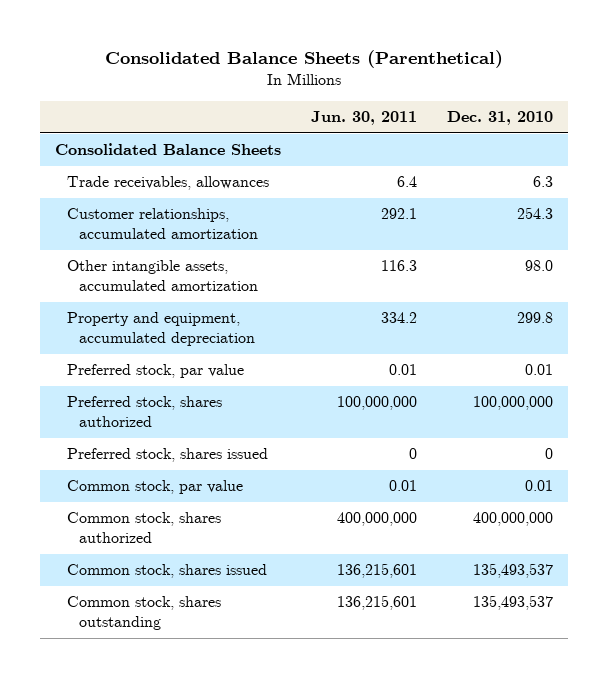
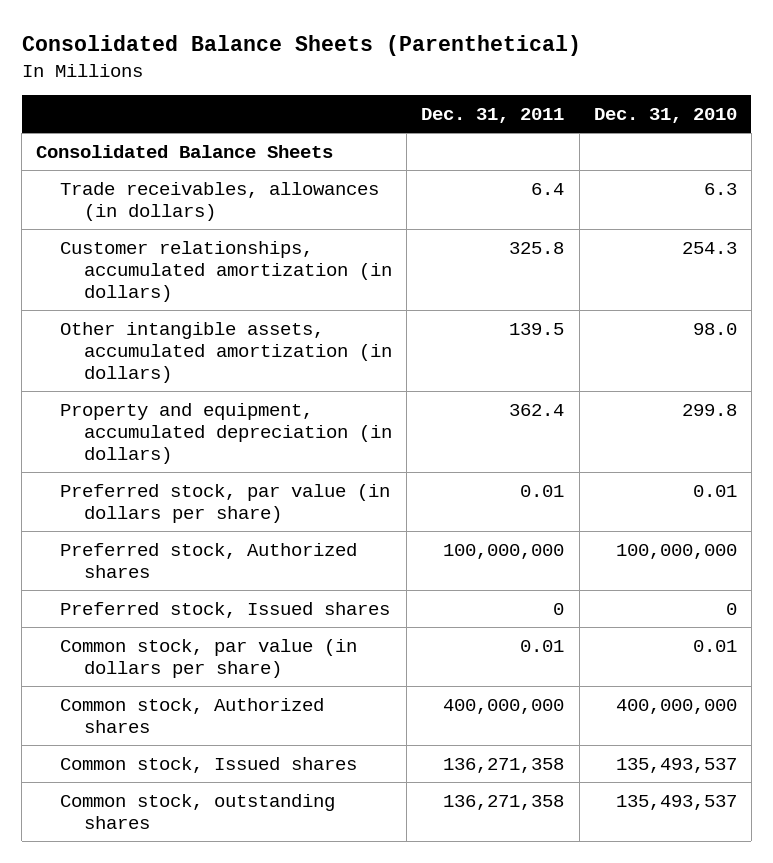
- | Jun. 30, 2011 | Dec. 31, 2010
+ | Dec. 31, 2011 | Dec. 31, 2010
- Trade receivables, allowances | 6.4 | 6.3
- Customer relationships, accumulated amortization | 292.1 | 254.3
- Other intangible assets, accumulated amortization | 116.3 | 98.0
- Property and equipment, accumulated depreciation | 334.2 | 299.8
- Preferred stock, par value | 0.01 | 0.01
- Preferred stock, shares authorized | 100,000,000 | 100,000,000
- Preferred stock, shares issued | 0 | 0
- Common stock, par value | 0.01 | 0.01
- Common stock, shares authorized | 400,000,000 | 400,000,000
- Common stock, shares issued | 136,215,601 | 135,493,537
- Common stock, shares outstanding | 136,215,601 | 135,493,537
+ Trade receivables, allowances (in dollars) | 6.4 | 6.3
+ Customer relationships, accumulated amortization (in dollars) | 325.8 | 254.3
+ Other intangible assets, accumulated amortization (in dollars) | 139.5 | 98.0
+ Property and equipment, accumulated depreciation (in dollars) | 362.4 | 299.8
+ Preferred stock, par value (in dollars per share) | 0.01 | 0.01
+ Preferred stock, Authorized shares | 100,000,000 | 100,000,000
+ Preferred stock, Issued shares | 0 | 0
+ Common stock, par value (in dollars per share) | 0.01 | 0.01
+ Common stock, Authorized shares | 400,000,000 | 400,000,000
+ Common stock, Issued shares | 136,271,358 | 135,493,537
+ Common stock, outstanding shares | 136,271,358 | 135,493,537

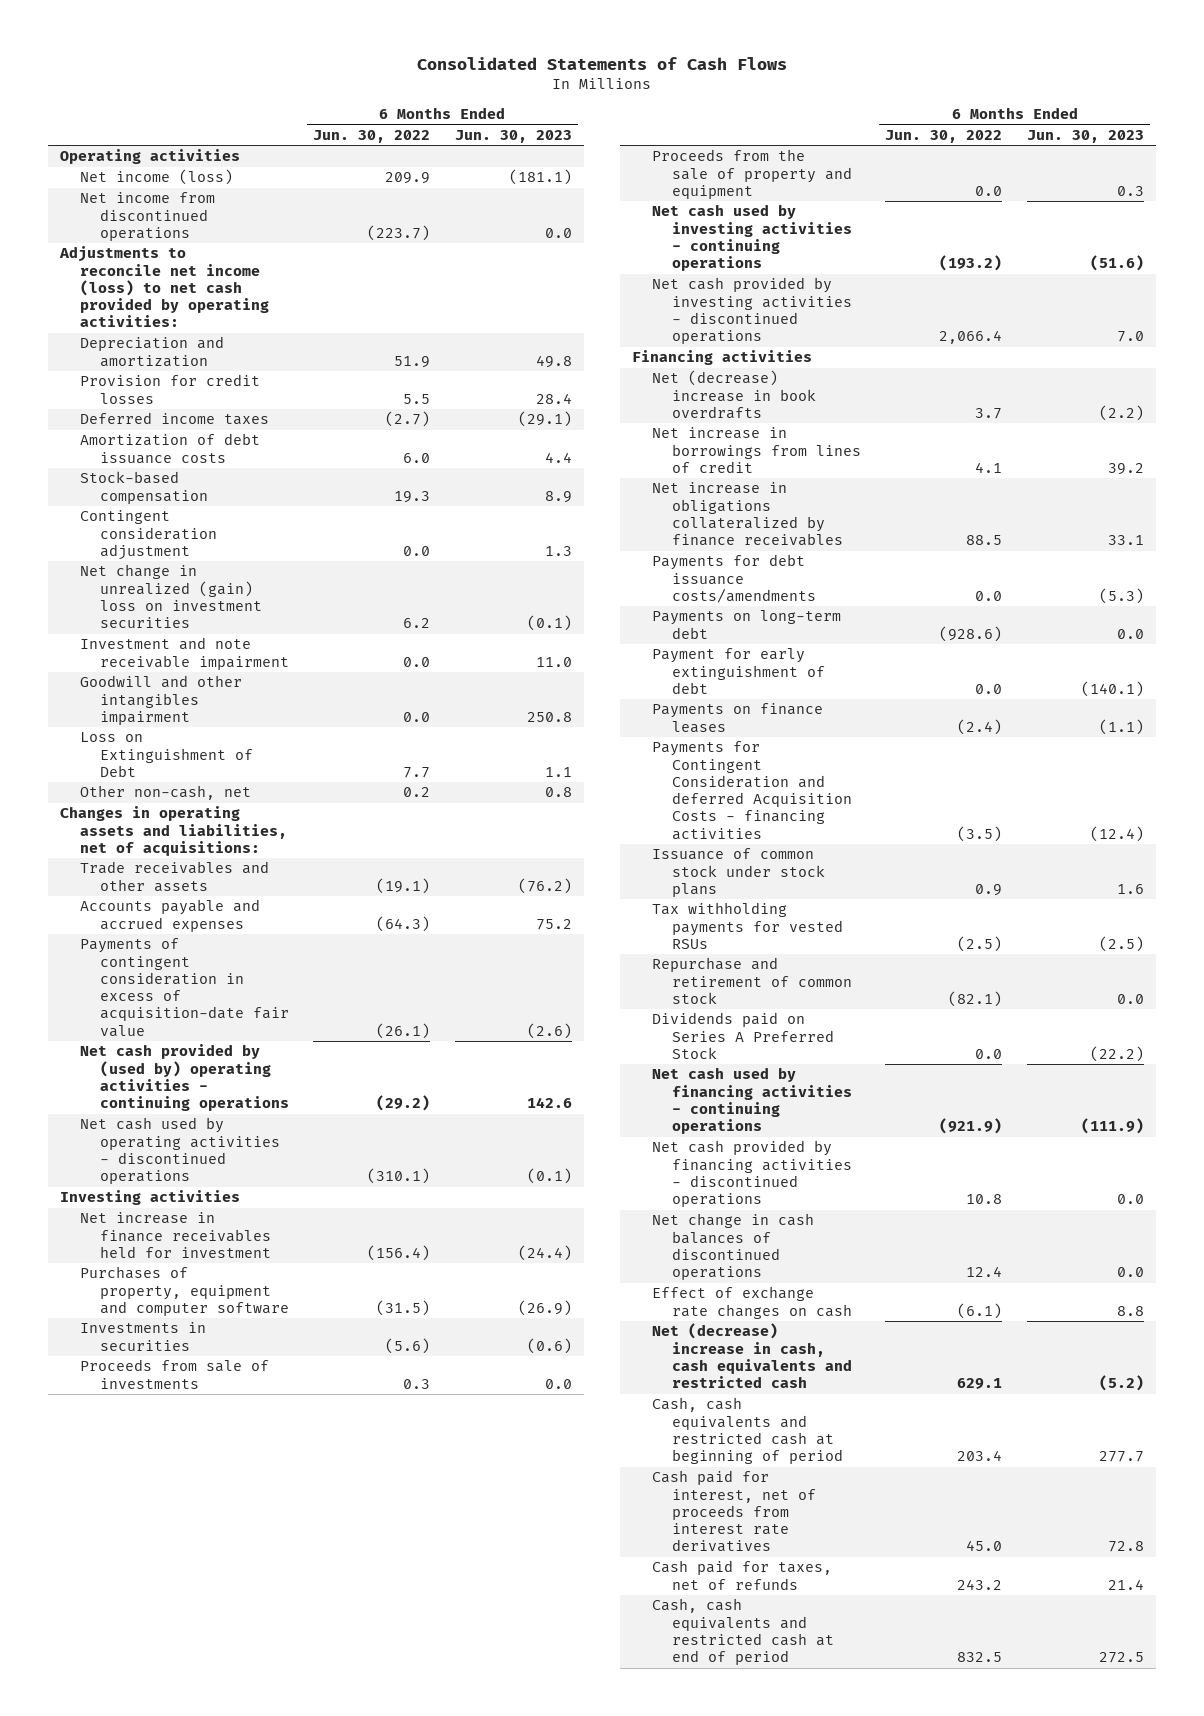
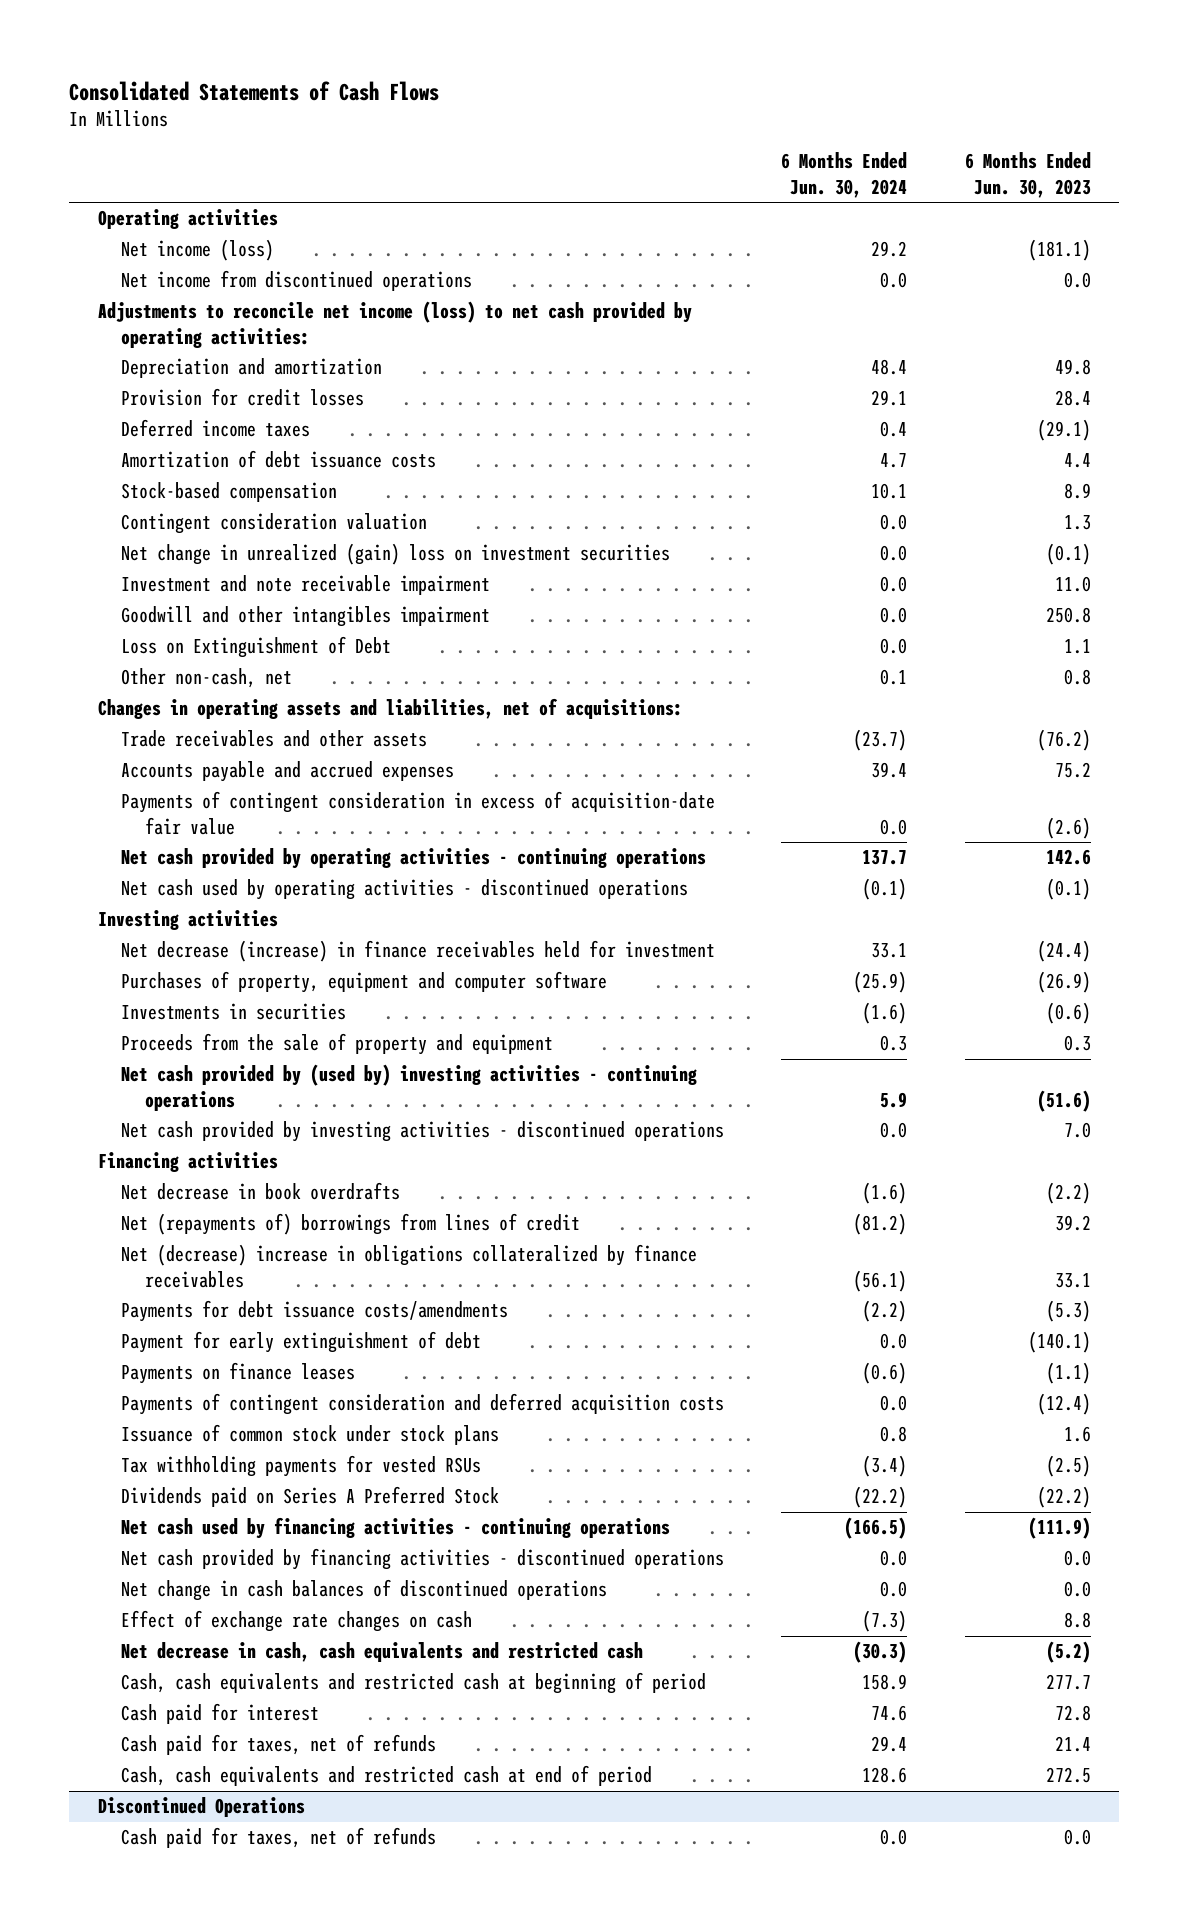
- | 6 Months Ended Jun. 30, 2022 | 6 Months Ended Jun. 30, 2023
+ | 6 Months Ended Jun. 30, 2024 | 6 Months Ended Jun. 30, 2023
- Contingent consideration adjustment | 0.0 | 1.3
+ Contingent consideration valuation | 0.0 | 1.3
- Net cash provided by (used by) operating activities - continuing operations | (29.2) | 142.6
+ Net cash provided by operating activities - continuing operations | 137.7 | 142.6
- Net increase in finance receivables held for investment | (156.4) | (24.4)
+ Net decrease (increase) in finance receivables held for investment | 33.1 | (24.4)
- Proceeds from sale of investments | 0.3 | 0.0
- Net cash used by investing activities - continuing operations | (193.2) | (51.6)
+ Net cash provided by (used by) investing activities - continuing operations | 5.9 | (51.6)
- Net (decrease) increase in book overdrafts | 3.7 | (2.2)
- Net increase in borrowings from lines of credit | 4.1 | 39.2
- Net increase in obligations collateralized by finance receivables | 88.5 | 33.1
+ Net decrease in book overdrafts | (1.6) | (2.2)
+ Net (repayments of) borrowings from lines of credit | (81.2) | 39.2
+ Net (decrease) increase in obligations collateralized by finance receivables | (56.1) | 33.1
- Payments on long-term debt | (928.6) | 0.0
- Payments for Contingent Consideration and deferred Acquisition Costs - financing activities | (3.5) | (12.4)
+ Payments of contingent consideration and deferred acquisition costs | 0.0 | (12.4)
- Repurchase and retirement of common stock | (82.1) | 0.0
- Net (decrease) increase in cash, cash equivalents and restricted cash | 629.1 | (5.2)
+ Net decrease in cash, cash equivalents and restricted cash | (30.3) | (5.2)
- Cash paid for interest, net of proceeds from interest rate derivatives | 45.0 | 72.8
+ Cash paid for interest | 74.6 | 72.8
+ Discontinued Operations
+ Cash paid for taxes, net of refunds | 0.0 | 0.0

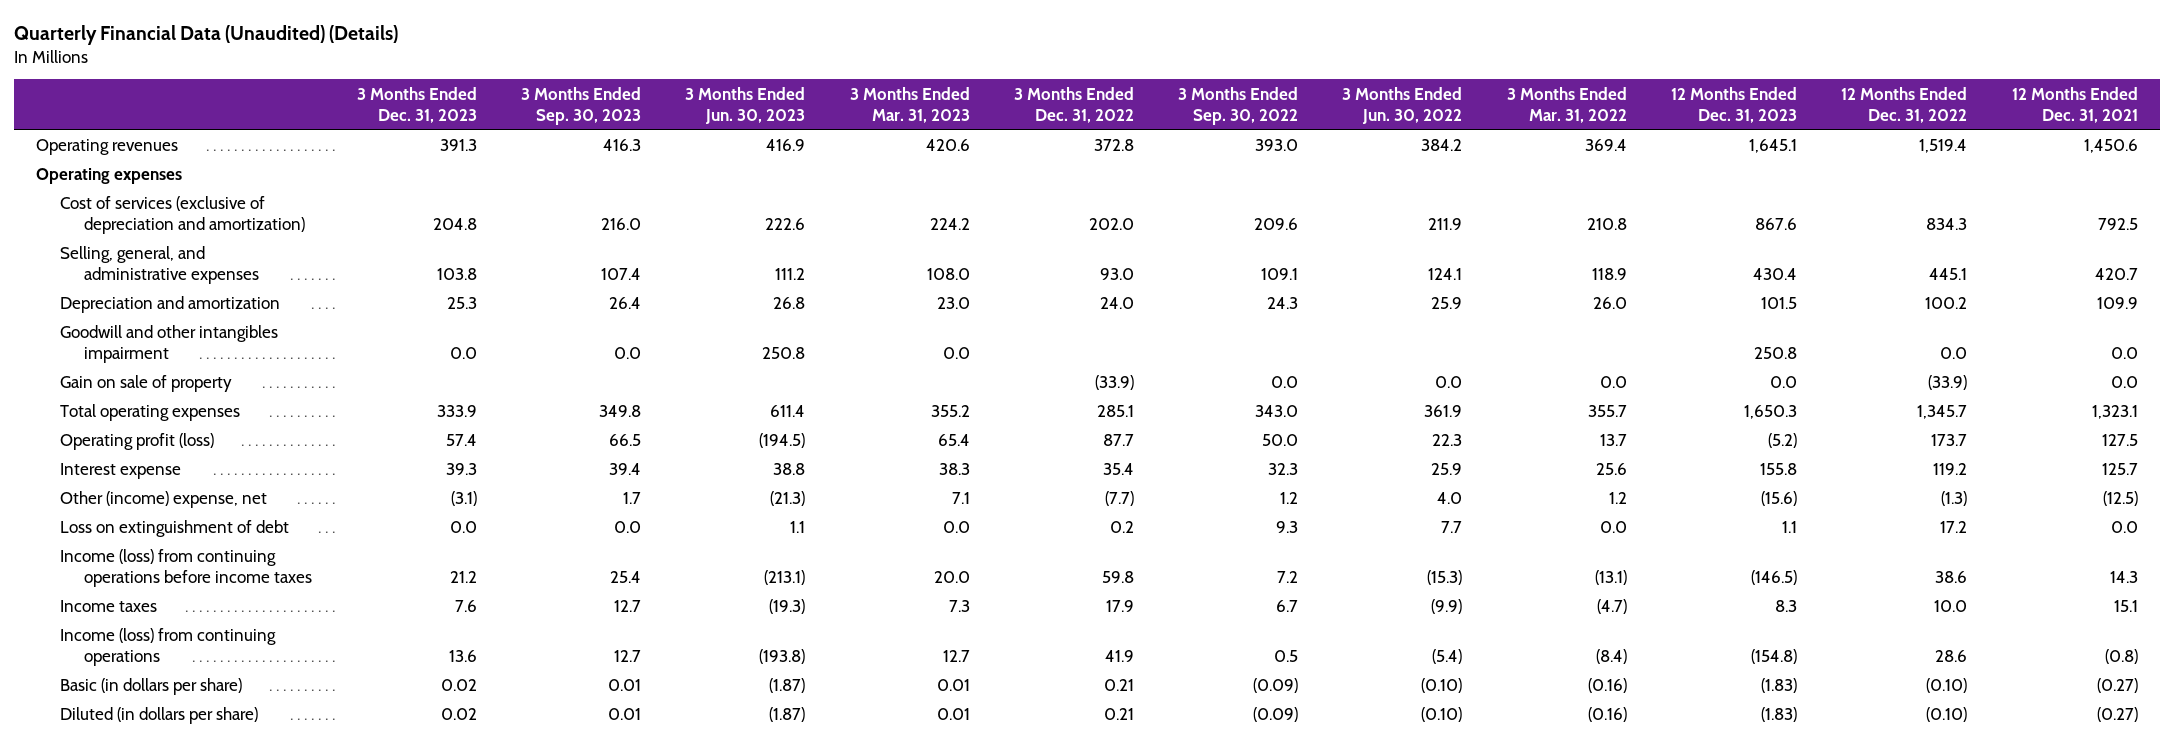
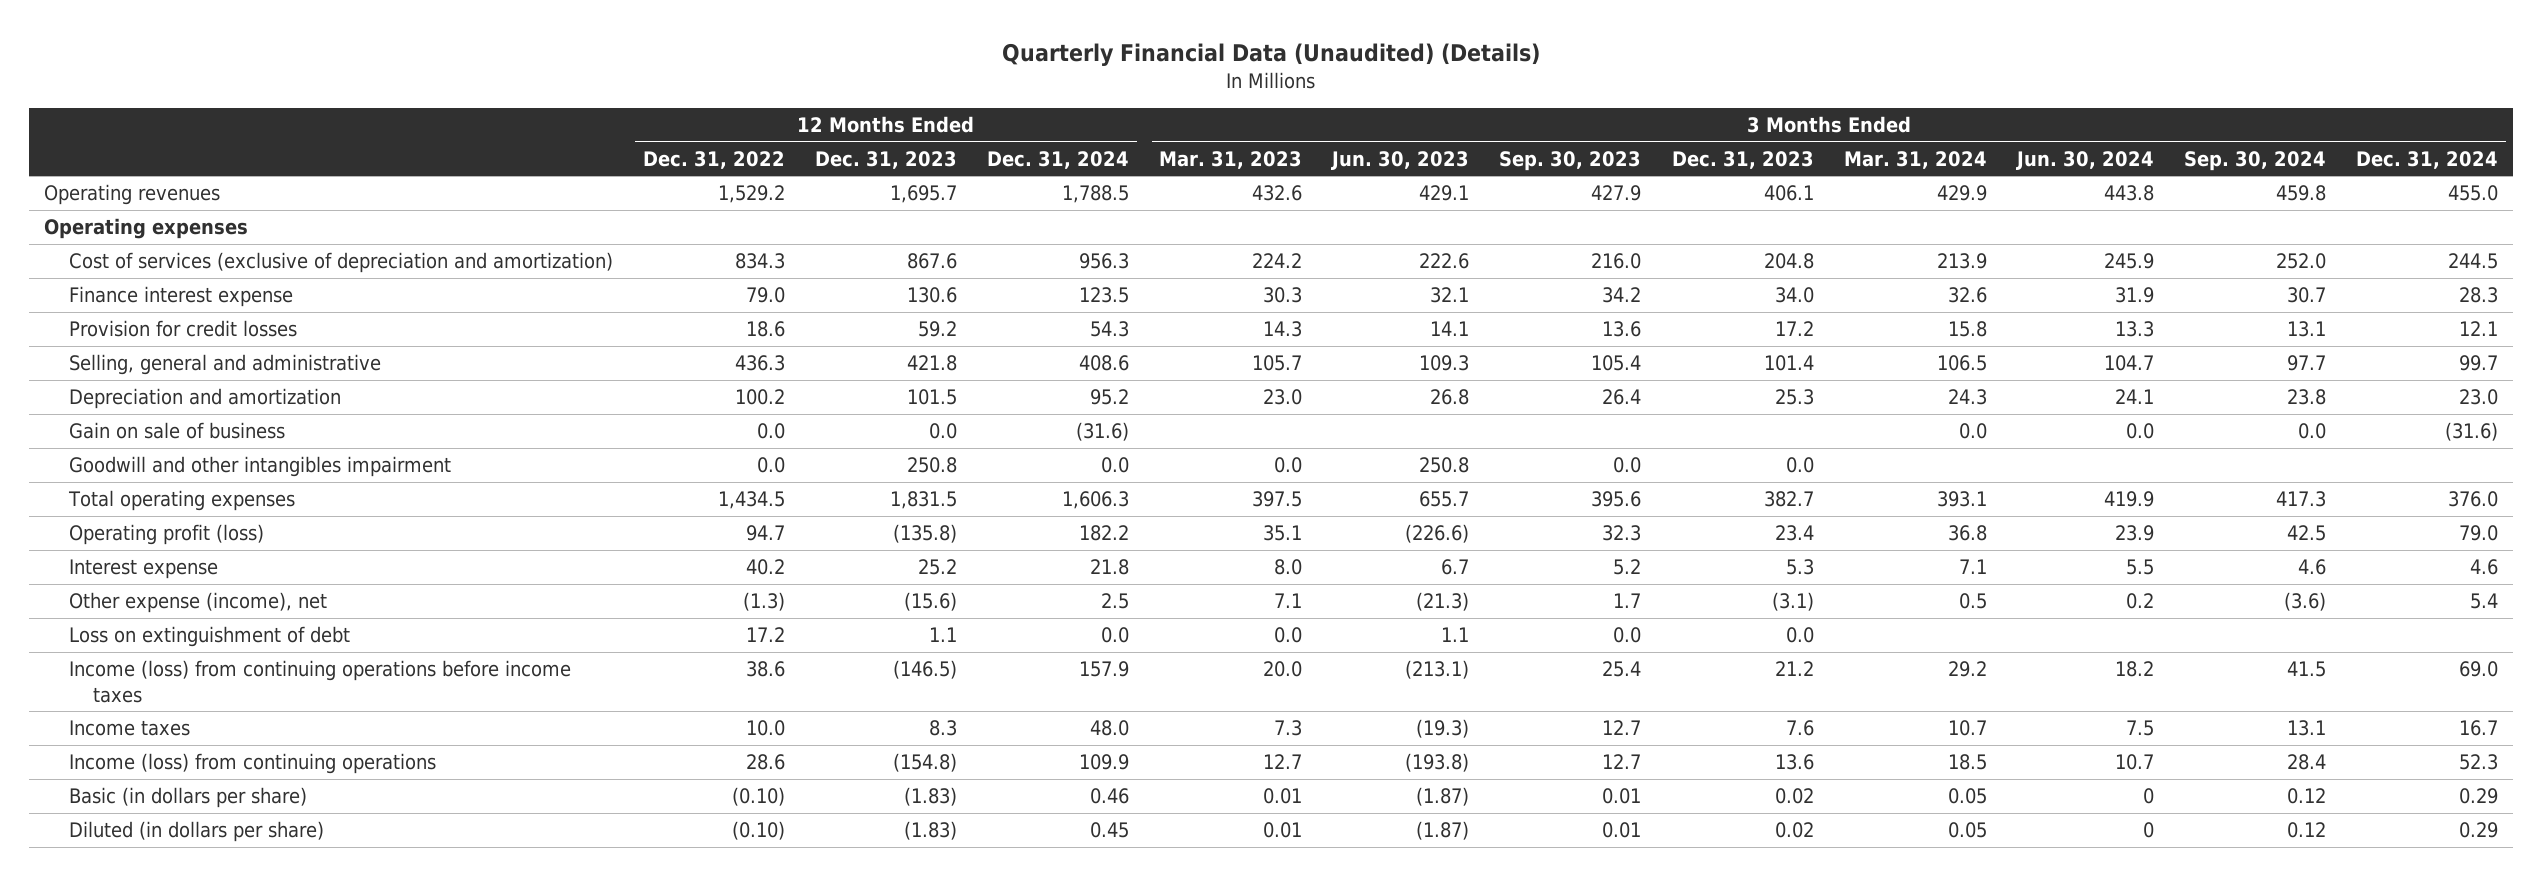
- | 3 Months Ended Dec. 31, 2023 | 3 Months Ended Sep. 30, 2023 | 3 Months Ended Jun. 30, 2023 | 3 Months Ended Mar. 31, 2023 | 3 Months Ended Dec. 31, 2022 | 3 Months Ended Sep. 30, 2022 | 3 Months Ended Jun. 30, 2022 | 3 Months Ended Mar. 31, 2022 | 12 Months Ended Dec. 31, 2023 | 12 Months Ended Dec. 31, 2022 | 12 Months Ended Dec. 31, 2021
+ | 12 Months Ended Dec. 31, 2022 | 12 Months Ended Dec. 31, 2023 | 12 Months Ended Dec. 31, 2024 | 3 Months Ended Mar. 31, 2023 | 3 Months Ended Jun. 30, 2023 | 3 Months Ended Sep. 30, 2023 | 3 Months Ended Dec. 31, 2023 | 3 Months Ended Mar. 31, 2024 | 3 Months Ended Jun. 30, 2024 | 3 Months Ended Sep. 30, 2024 | 3 Months Ended Dec. 31, 2024
- Operating revenues | 391.3 | 416.3 | 416.9 | 420.6 | 372.8 | 393.0 | 384.2 | 369.4 | 1,645.1 | 1,519.4 | 1,450.6
+ Operating revenues | 1,529.2 | 1,695.7 | 1,788.5 | 432.6 | 429.1 | 427.9 | 406.1 | 429.9 | 443.8 | 459.8 | 455.0
- Selling, general, and administrative expenses | 103.8 | 107.4 | 111.2 | 108.0 | 93.0 | 109.1 | 124.1 | 118.9 | 430.4 | 445.1 | 420.7
+ Finance interest expense | 79.0 | 130.6 | 123.5 | 30.3 | 32.1 | 34.2 | 34.0 | 32.6 | 31.9 | 30.7 | 28.3
+ Provision for credit losses | 18.6 | 59.2 | 54.3 | 14.3 | 14.1 | 13.6 | 17.2 | 15.8 | 13.3 | 13.1 | 12.1
+ Selling, general and administrative | 436.3 | 421.8 | 408.6 | 105.7 | 109.3 | 105.4 | 101.4 | 106.5 | 104.7 | 97.7 | 99.7
+ Gain on sale of business | 0.0 | 0.0 | (31.6) | | | | | 0.0 | 0.0 | 0.0 | (31.6)
- Gain on sale of property | | | | | (33.9) | 0.0 | 0.0 | 0.0 | 0.0 | (33.9) | 0.0
- Total operating expenses | 333.9 | 349.8 | 611.4 | 355.2 | 285.1 | 343.0 | 361.9 | 355.7 | 1,650.3 | 1,345.7 | 1,323.1
- Operating profit (loss) | 57.4 | 66.5 | (194.5) | 65.4 | 87.7 | 50.0 | 22.3 | 13.7 | (5.2) | 173.7 | 127.5
- Interest expense | 39.3 | 39.4 | 38.8 | 38.3 | 35.4 | 32.3 | 25.9 | 25.6 | 155.8 | 119.2 | 125.7
- Other (income) expense, net | (3.1) | 1.7 | (21.3) | 7.1 | (7.7) | 1.2 | 4.0 | 1.2 | (15.6) | (1.3) | (12.5)
+ Total operating expenses | 1,434.5 | 1,831.5 | 1,606.3 | 397.5 | 655.7 | 395.6 | 382.7 | 393.1 | 419.9 | 417.3 | 376.0
+ Operating profit (loss) | 94.7 | (135.8) | 182.2 | 35.1 | (226.6) | 32.3 | 23.4 | 36.8 | 23.9 | 42.5 | 79.0
+ Interest expense | 40.2 | 25.2 | 21.8 | 8.0 | 6.7 | 5.2 | 5.3 | 7.1 | 5.5 | 4.6 | 4.6
+ Other expense (income), net | (1.3) | (15.6) | 2.5 | 7.1 | (21.3) | 1.7 | (3.1) | 0.5 | 0.2 | (3.6) | 5.4

